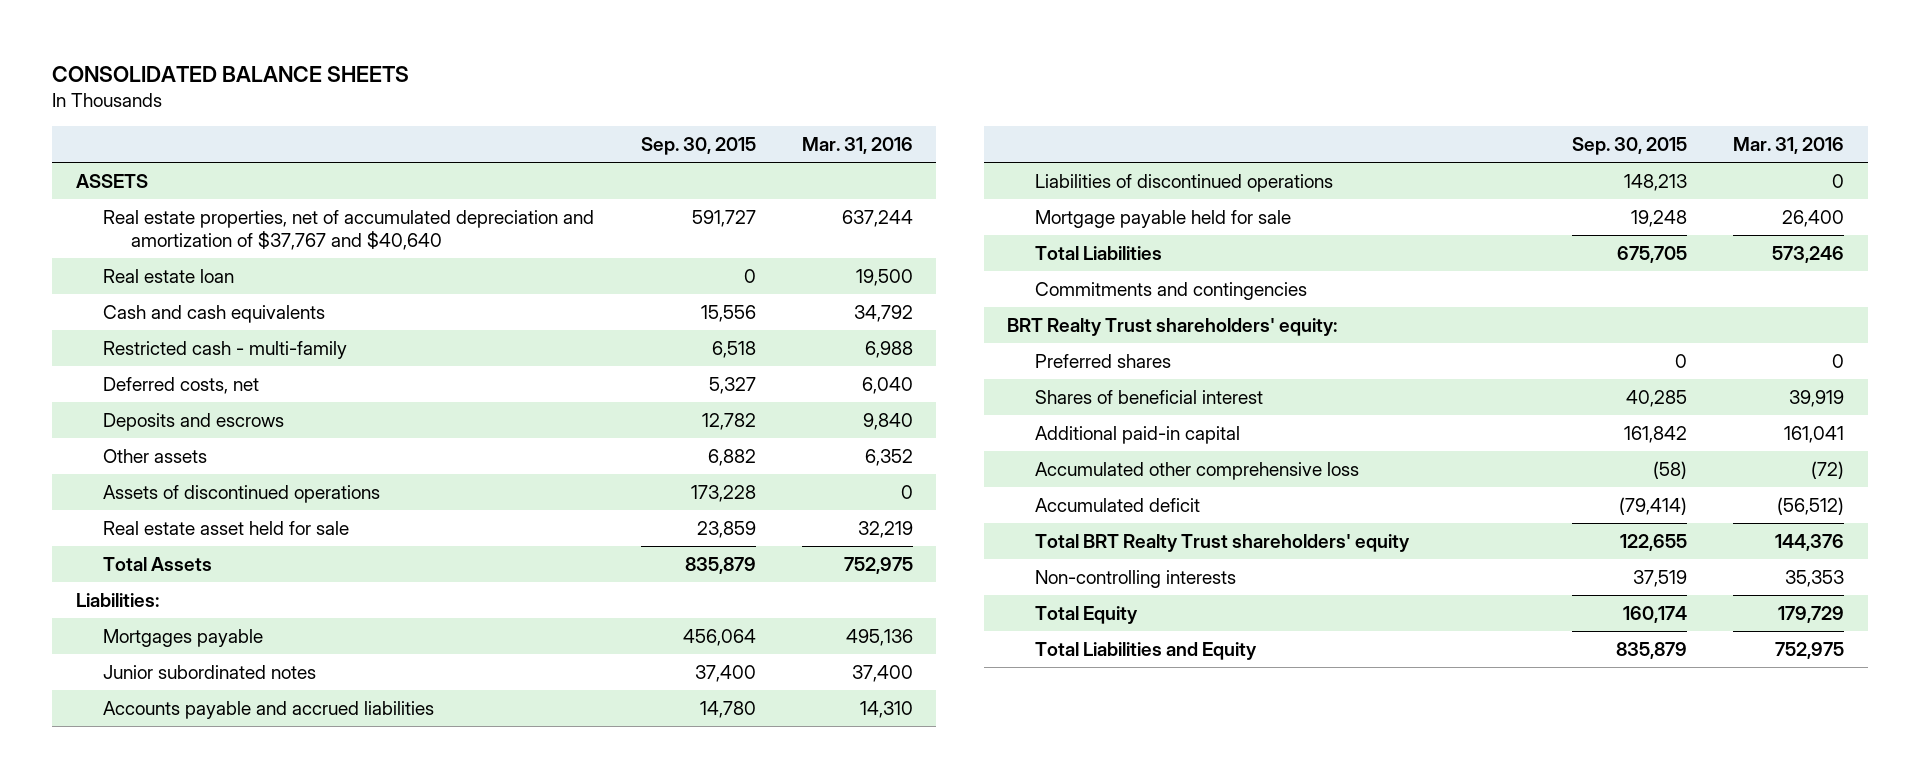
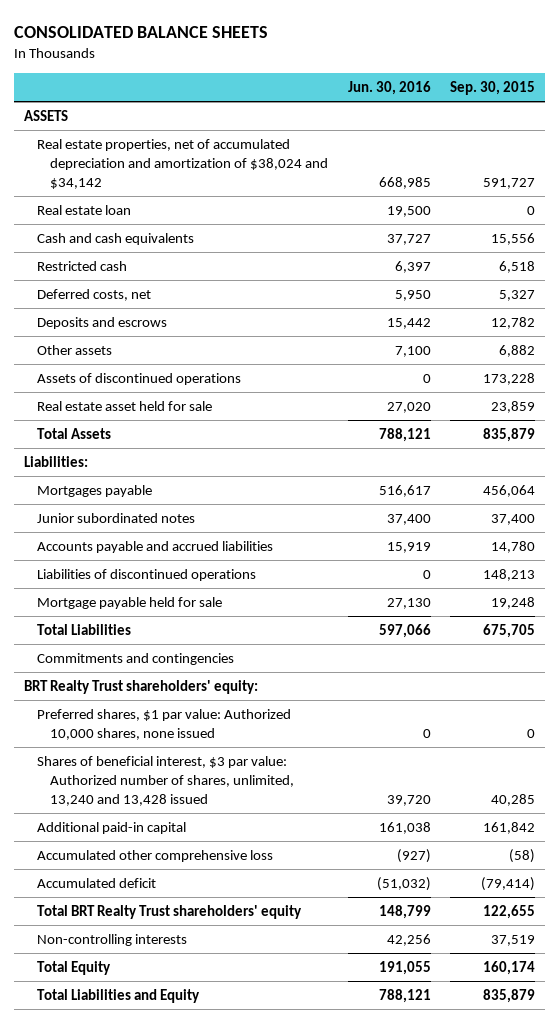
- | Sep. 30, 2015 | Mar. 31, 2016
+ | Jun. 30, 2016 | Sep. 30, 2015
- Real estate properties, net of accumulated depreciation and amortization of $37,767 and $40,640 | 591,727 | 637,244
+ Real estate properties, net of accumulated depreciation and amortization of $38,024 and $34,142 | 668,985 | 591,727
- Restricted cash - multi-family | 6,518 | 6,988
+ Restricted cash | 6,397 | 6,518
- Preferred shares | 0 | 0
- Shares of beneficial interest | 40,285 | 39,919
+ Preferred shares, $1 par value: Authorized 10,000 shares, none issued | 0 | 0
+ Shares of beneficial interest, $3 par value: Authorized number of shares, unlimited, 13,240 and 13,428 issued | 39,720 | 40,285

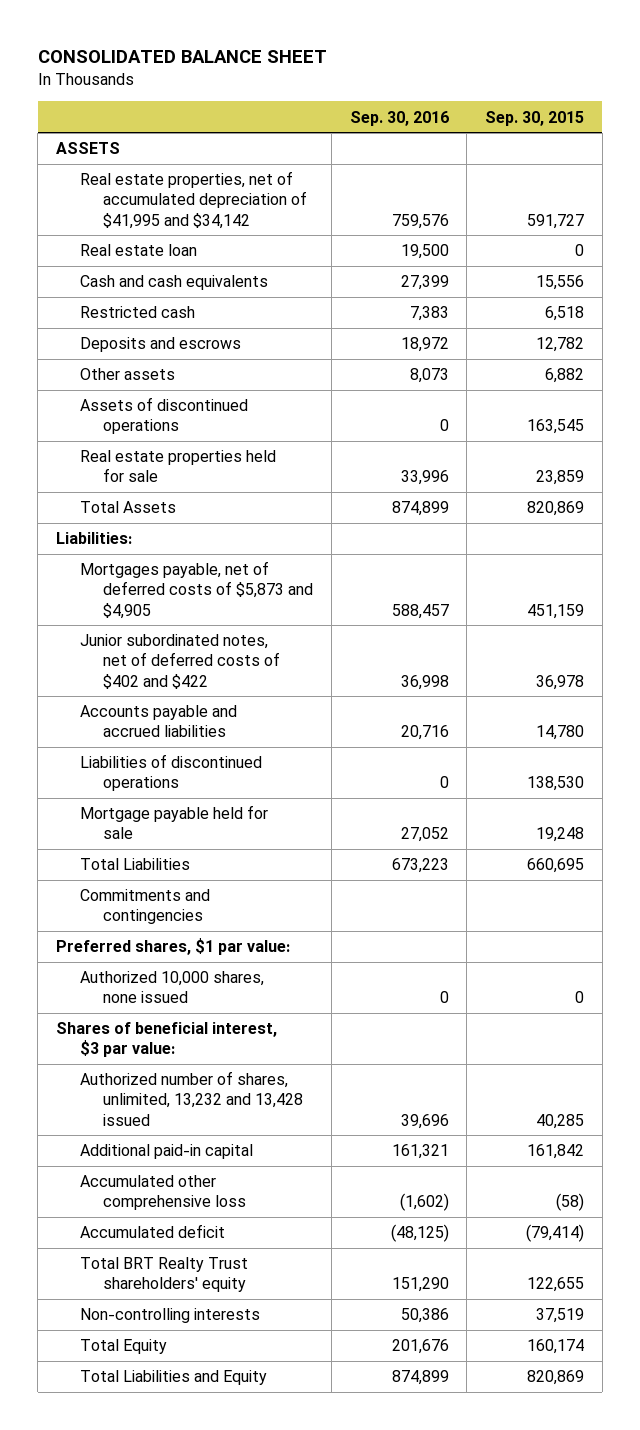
- CONSOLIDATED BALANCE SHEETS
+ CONSOLIDATED BALANCE SHEET
- | Jun. 30, 2016 | Sep. 30, 2015
+ | Sep. 30, 2016 | Sep. 30, 2015
- Real estate properties, net of accumulated depreciation and amortization of $38,024 and $34,142 | 668,985 | 591,727
+ Real estate properties, net of accumulated depreciation of $41,995 and $34,142 | 759,576 | 591,727
- Deferred costs, net | 5,950 | 5,327
- Assets of discontinued operations | 0 | 173,228
- Real estate asset held for sale | 27,020 | 23,859
- Total Assets | 788,121 | 835,879
+ Assets of discontinued operations | 0 | 163,545
+ Real estate properties held for sale | 33,996 | 23,859
+ Total Assets | 874,899 | 820,869
- Mortgages payable | 516,617 | 456,064
- Junior subordinated notes | 37,400 | 37,400
+ Mortgages payable, net of deferred costs of $5,873 and $4,905 | 588,457 | 451,159
+ Junior subordinated notes, net of deferred costs of $402 and $422 | 36,998 | 36,978
- Liabilities of discontinued operations | 0 | 148,213
+ Liabilities of discontinued operations | 0 | 138,530
- Total Liabilities | 597,066 | 675,705
+ Total Liabilities | 673,223 | 660,695
- BRT Realty Trust shareholders' equity:
- Preferred shares, $1 par value: Authorized 10,000 shares, none issued | 0 | 0
- Shares of beneficial interest, $3 par value: Authorized number of shares, unlimited, 13,240 and 13,428 issued | 39,720 | 40,285
+ Preferred shares, $1 par value:
+ Authorized 10,000 shares, none issued | 0 | 0
+ Shares of beneficial interest, $3 par value:
+ Authorized number of shares, unlimited, 13,232 and 13,428 issued | 39,696 | 40,285
- Total Liabilities and Equity | 788,121 | 835,879
+ Total Liabilities and Equity | 874,899 | 820,869

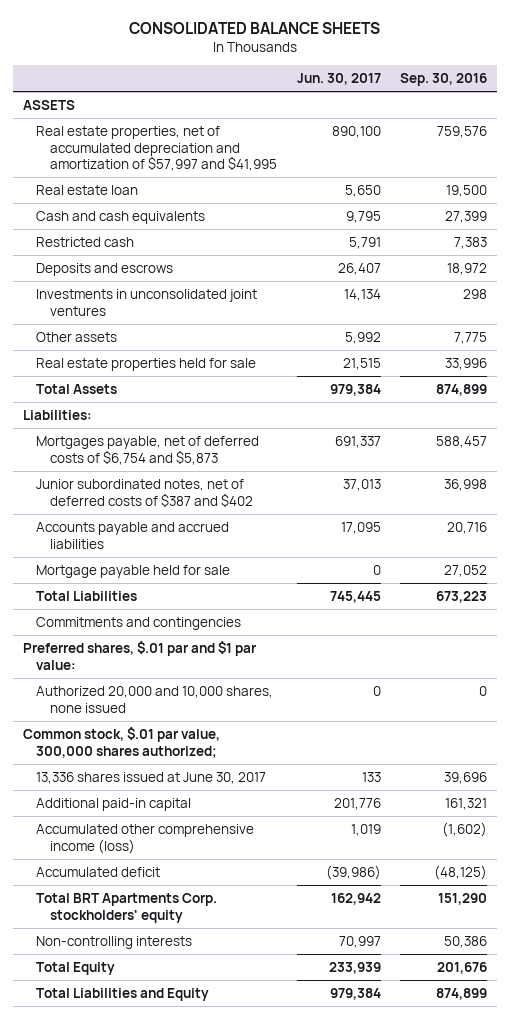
- CONSOLIDATED BALANCE SHEET
+ CONSOLIDATED BALANCE SHEETS
- | Sep. 30, 2016 | Sep. 30, 2015
+ | Jun. 30, 2017 | Sep. 30, 2016
- Real estate properties, net of accumulated depreciation of $41,995 and $34,142 | 759,576 | 591,727
+ Real estate properties, net of accumulated depreciation and amortization of $57,997 and $41,995 | 890,100 | 759,576
- Other assets | 8,073 | 6,882
- Assets of discontinued operations | 0 | 163,545
+ Investments in unconsolidated joint ventures | 14,134 | 298
+ Other assets | 5,992 | 7,775
- Mortgages payable, net of deferred costs of $5,873 and $4,905 | 588,457 | 451,159
- Junior subordinated notes, net of deferred costs of $402 and $422 | 36,998 | 36,978
+ Mortgages payable, net of deferred costs of $6,754 and $5,873 | 691,337 | 588,457
+ Junior subordinated notes, net of deferred costs of $387 and $402 | 37,013 | 36,998
- Liabilities of discontinued operations | 0 | 138,530
- Preferred shares, $1 par value:
- Authorized 10,000 shares, none issued | 0 | 0
- Shares of beneficial interest, $3 par value:
- Authorized number of shares, unlimited, 13,232 and 13,428 issued | 39,696 | 40,285
+ Preferred shares, $.01 par and $1 par value:
+ Authorized 20,000 and 10,000 shares, none issued | 0 | 0
+ Common stock, $.01 par value, 300,000 shares authorized;
+ 13,336 shares issued at June 30, 2017 | 133 | 39,696
- Accumulated other comprehensive loss | (1,602) | (58)
+ Accumulated other comprehensive income (loss) | 1,019 | (1,602)
- Total BRT Realty Trust shareholders' equity | 151,290 | 122,655
+ Total BRT Apartments Corp. stockholders' equity | 162,942 | 151,290

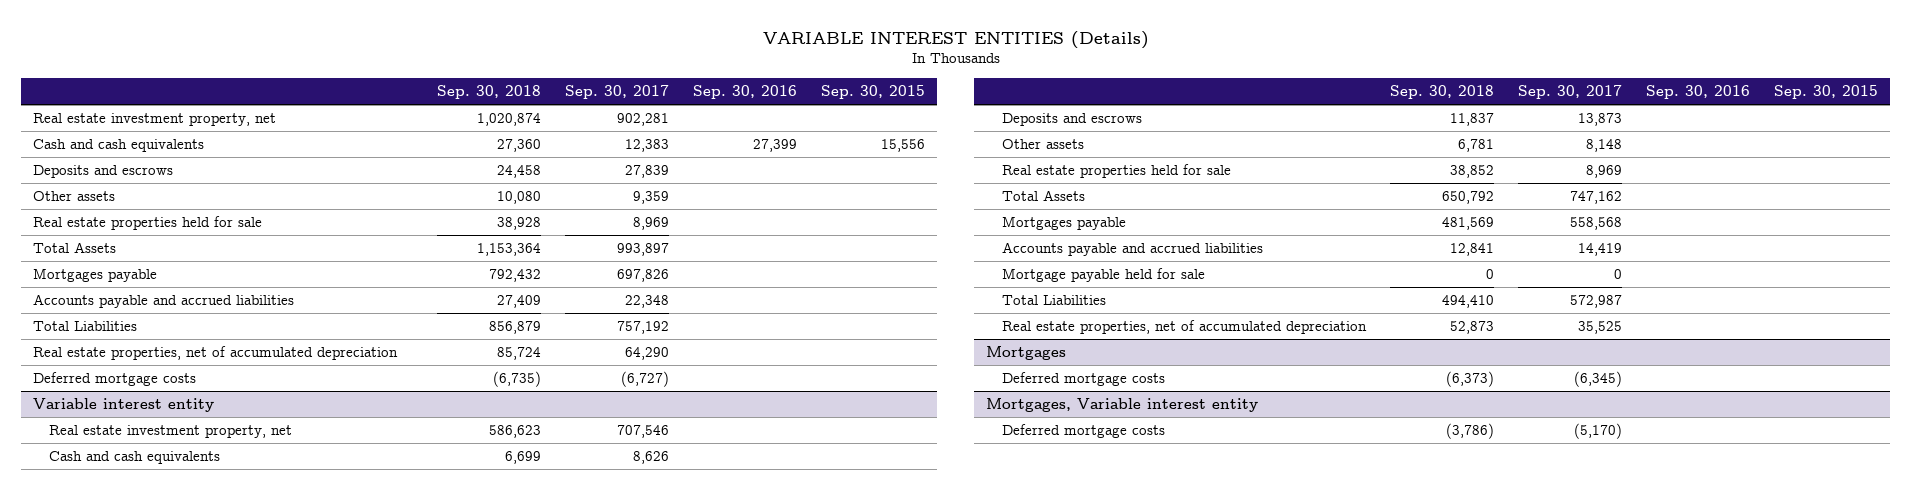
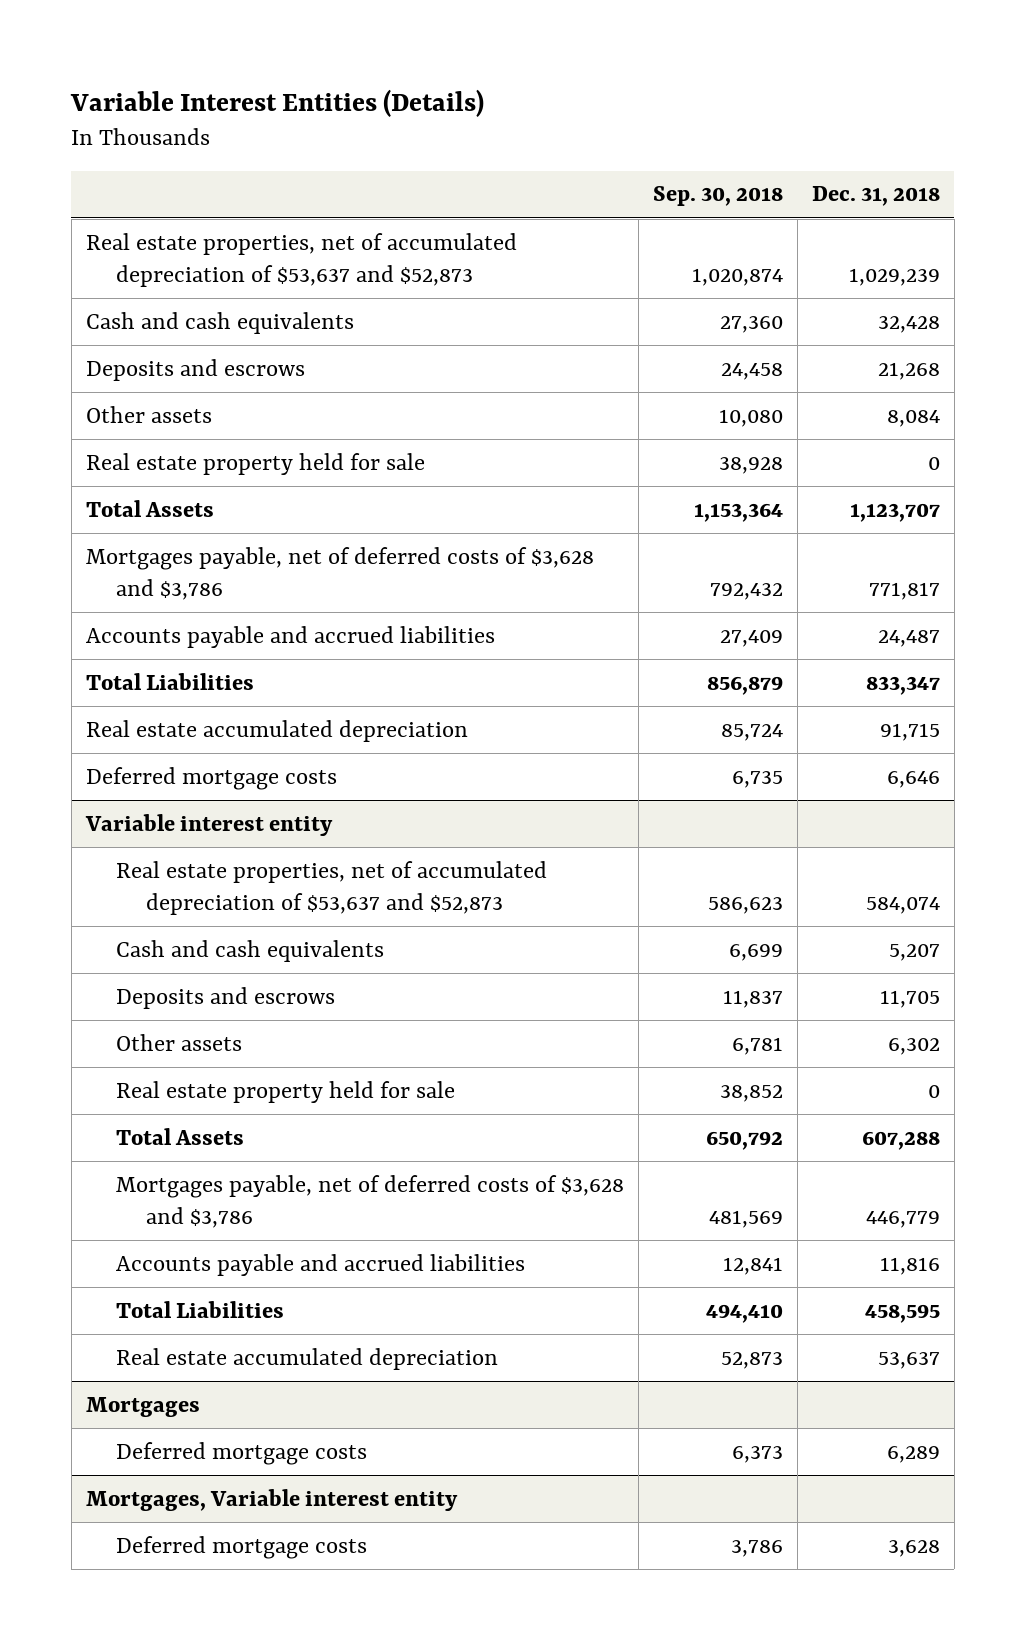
- VARIABLE INTEREST ENTITIES (Details)
+ Variable Interest Entities (Details)
- | Sep. 30, 2018 | Sep. 30, 2017 | Sep. 30, 2016 | Sep. 30, 2015
+ | Sep. 30, 2018 | Dec. 31, 2018
- Real estate investment property, net | 1,020,874 | 902,281 | |
+ Real estate properties, net of accumulated depreciation of $53,637 and $52,873 | 1,020,874 | 1,029,239
- Real estate properties held for sale | 38,928 | 8,969 | |
+ Real estate property held for sale | 38,928 | 0
- Mortgages payable | 792,432 | 697,826 | |
+ Mortgages payable, net of deferred costs of $3,628 and $3,786 | 792,432 | 771,817
- Real estate properties, net of accumulated depreciation | 85,724 | 64,290 | |
- Deferred mortgage costs | (6,735) | (6,727) | |
+ Real estate accumulated depreciation | 85,724 | 91,715
+ Deferred mortgage costs | 6,735 | 6,646
@ Variable interest entity
- Real estate investment property, net | 586,623 | 707,546 | |
+ Real estate properties, net of accumulated depreciation of $53,637 and $52,873 | 586,623 | 584,074
- Real estate properties held for sale | 38,852 | 8,969 | |
+ Real estate property held for sale | 38,852 | 0
- Mortgages payable | 481,569 | 558,568 | |
+ Mortgages payable, net of deferred costs of $3,628 and $3,786 | 481,569 | 446,779
- Mortgage payable held for sale | 0 | 0 | |
- Real estate properties, net of accumulated depreciation | 52,873 | 35,525 | |
+ Real estate accumulated depreciation | 52,873 | 53,637
@ Mortgages
- Deferred mortgage costs | (6,373) | (6,345) | |
+ Deferred mortgage costs | 6,373 | 6,289
@ Mortgages, Variable interest entity
- Deferred mortgage costs | (3,786) | (5,170) | |
+ Deferred mortgage costs | 3,786 | 3,628

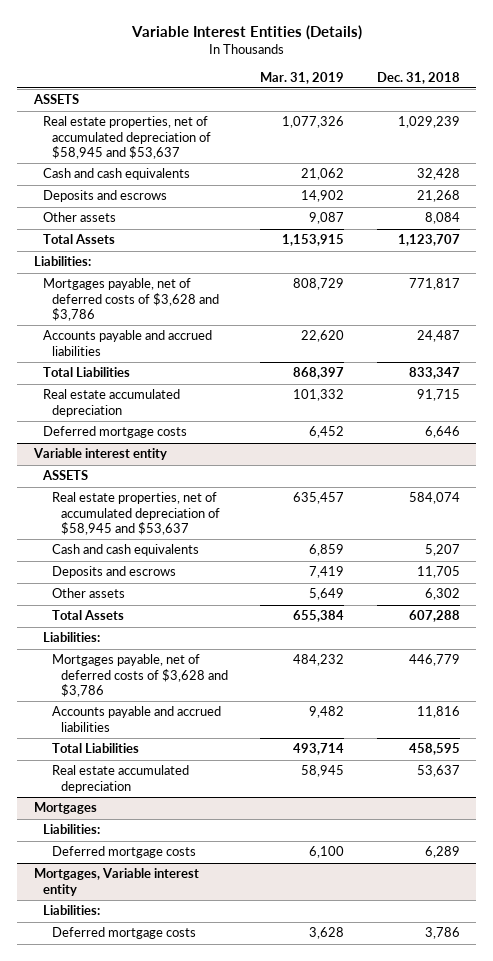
- | Sep. 30, 2018 | Dec. 31, 2018
+ | Mar. 31, 2019 | Dec. 31, 2018
- Real estate properties, net of accumulated depreciation of $53,637 and $52,873 | 1,020,874 | 1,029,239
+ ASSETS
+ Real estate properties, net of accumulated depreciation of $58,945 and $53,637 | 1,077,326 | 1,029,239
- Real estate property held for sale | 38,928 | 0
+ Liabilities:
@ Variable interest entity
- Real estate properties, net of accumulated depreciation of $53,637 and $52,873 | 586,623 | 584,074
+ ASSETS
+ Real estate properties, net of accumulated depreciation of $58,945 and $53,637 | 635,457 | 584,074
- Real estate property held for sale | 38,852 | 0
+ Liabilities:
@ Mortgages
+ Liabilities:
@ Mortgages, Variable interest entity
- Deferred mortgage costs | 3,786 | 3,628
+ Liabilities:
+ Deferred mortgage costs | 3,628 | 3,786

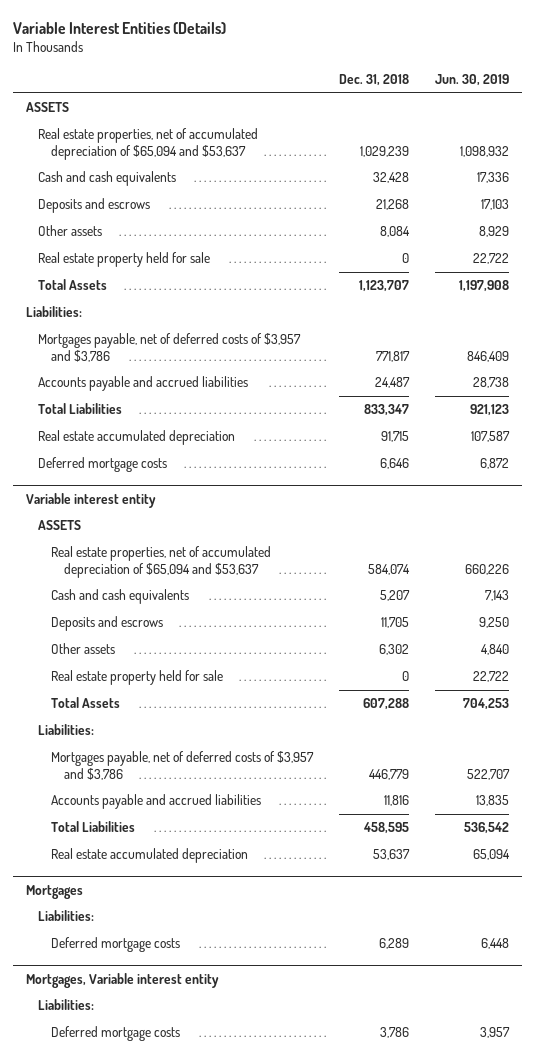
- | Mar. 31, 2019 | Dec. 31, 2018
+ | Dec. 31, 2018 | Jun. 30, 2019
- Real estate properties, net of accumulated depreciation of $58,945 and $53,637 | 1,077,326 | 1,029,239
+ Real estate properties, net of accumulated depreciation of $65,094 and $53,637 | 1,029,239 | 1,098,932
+ Real estate property held for sale | 0 | 22,722
- Mortgages payable, net of deferred costs of $3,628 and $3,786 | 808,729 | 771,817
+ Mortgages payable, net of deferred costs of $3,957 and $3,786 | 771,817 | 846,409
@ Variable interest entity
- Real estate properties, net of accumulated depreciation of $58,945 and $53,637 | 635,457 | 584,074
+ Real estate properties, net of accumulated depreciation of $65,094 and $53,637 | 584,074 | 660,226
+ Real estate property held for sale | 0 | 22,722
- Mortgages payable, net of deferred costs of $3,628 and $3,786 | 484,232 | 446,779
+ Mortgages payable, net of deferred costs of $3,957 and $3,786 | 446,779 | 522,707

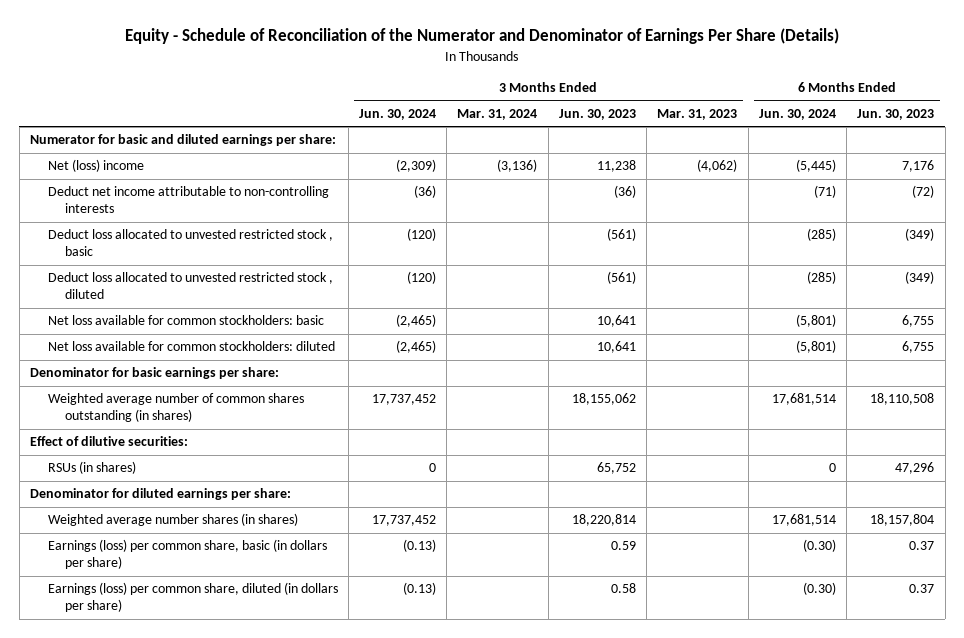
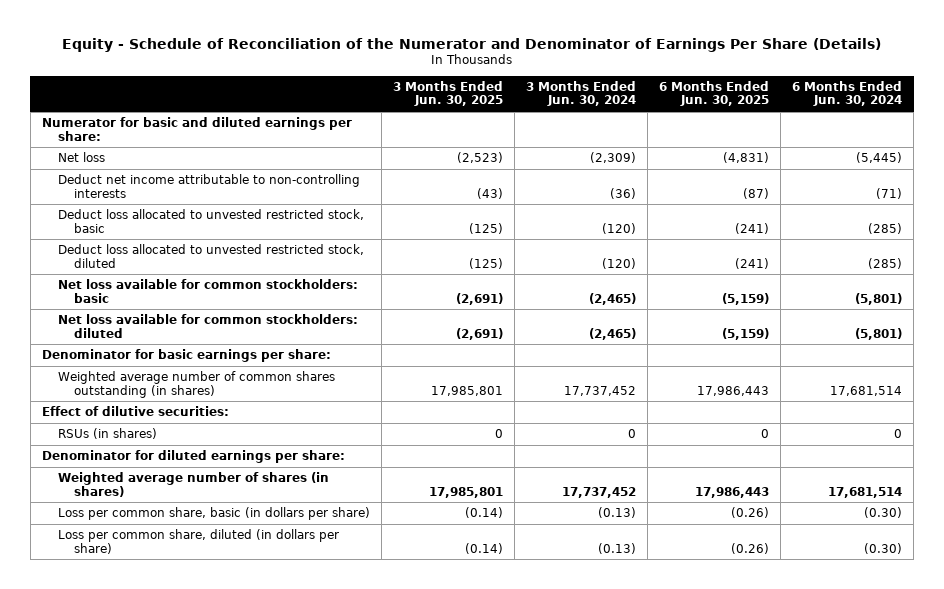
- | 3 Months Ended Jun. 30, 2024 | 3 Months Ended Mar. 31, 2024 | 3 Months Ended Jun. 30, 2023 | 3 Months Ended Mar. 31, 2023 | 6 Months Ended Jun. 30, 2024 | 6 Months Ended Jun. 30, 2023
+ | 3 Months Ended Jun. 30, 2025 | 3 Months Ended Jun. 30, 2024 | 6 Months Ended Jun. 30, 2025 | 6 Months Ended Jun. 30, 2024
- Net (loss) income | (2,309) | (3,136) | 11,238 | (4,062) | (5,445) | 7,176
+ Net loss | (2,523) | (2,309) | (4,831) | (5,445)
- Deduct loss allocated to unvested restricted stock , basic | (120) | | (561) | | (285) | (349)
- Deduct loss allocated to unvested restricted stock , diluted | (120) | | (561) | | (285) | (349)
+ Deduct loss allocated to unvested restricted stock, basic | (125) | (120) | (241) | (285)
+ Deduct loss allocated to unvested restricted stock, diluted | (125) | (120) | (241) | (285)
- Weighted average number shares (in shares) | 17,737,452 | | 18,220,814 | | 17,681,514 | 18,157,804
- Earnings (loss) per common share, basic (in dollars per share) | (0.13) | | 0.59 | | (0.30) | 0.37
- Earnings (loss) per common share, diluted (in dollars per share) | (0.13) | | 0.58 | | (0.30) | 0.37
+ Weighted average number of shares (in shares) | 17,985,801 | 17,737,452 | 17,986,443 | 17,681,514
+ Loss per common share, basic (in dollars per share) | (0.14) | (0.13) | (0.26) | (0.30)
+ Loss per common share, diluted (in dollars per share) | (0.14) | (0.13) | (0.26) | (0.30)

